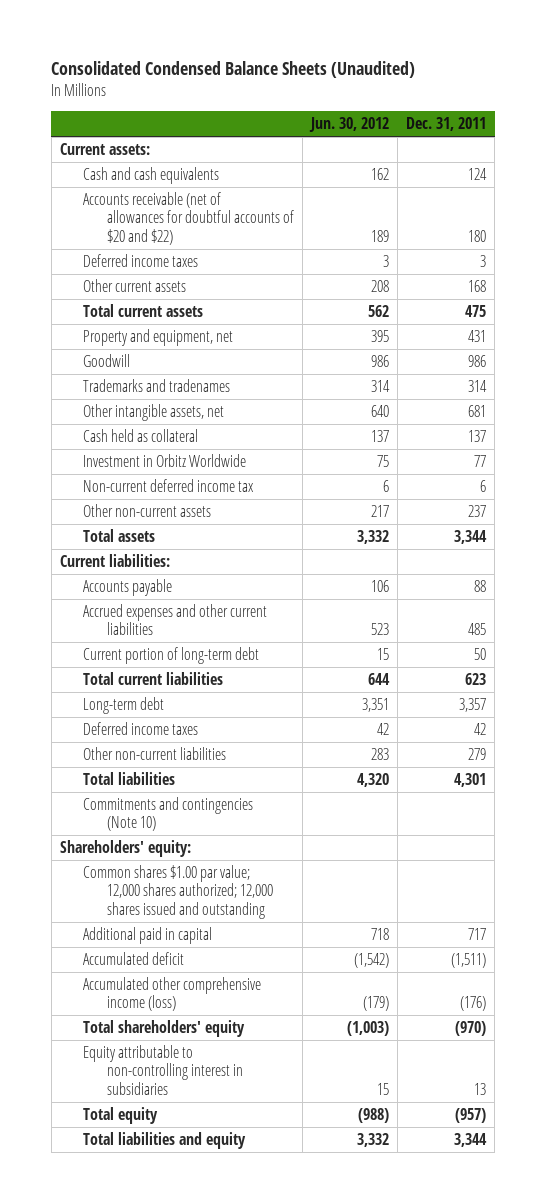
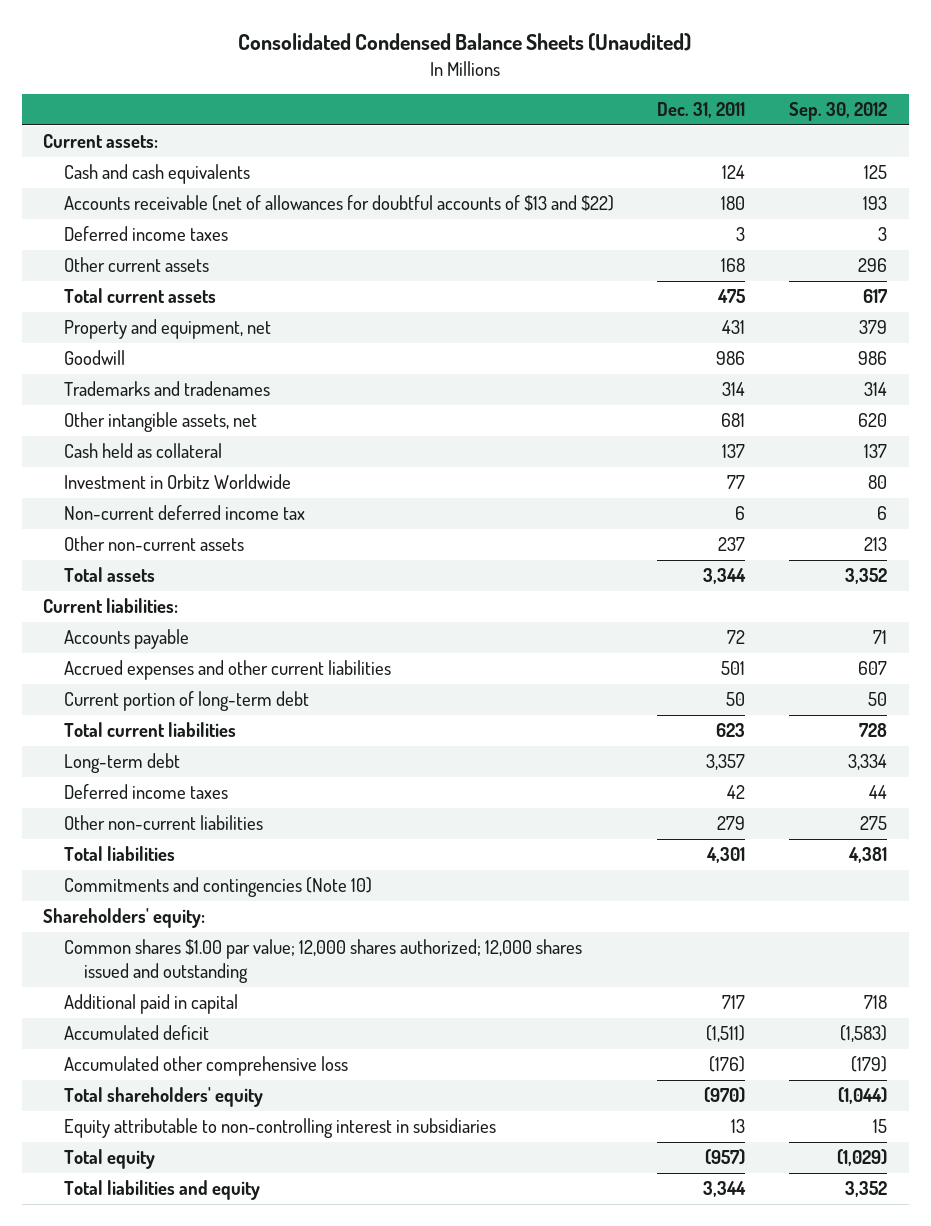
- | Jun. 30, 2012 | Dec. 31, 2011
+ | Dec. 31, 2011 | Sep. 30, 2012
- Accounts receivable (net of allowances for doubtful accounts of $20 and $22) | 189 | 180
+ Accounts receivable (net of allowances for doubtful accounts of $13 and $22) | 180 | 193
- Accounts payable | 106 | 88
- Accrued expenses and other current liabilities | 523 | 485
+ Accounts payable | 72 | 71
+ Accrued expenses and other current liabilities | 501 | 607
- Accumulated other comprehensive income (loss) | (179) | (176)
+ Accumulated other comprehensive loss | (176) | (179)

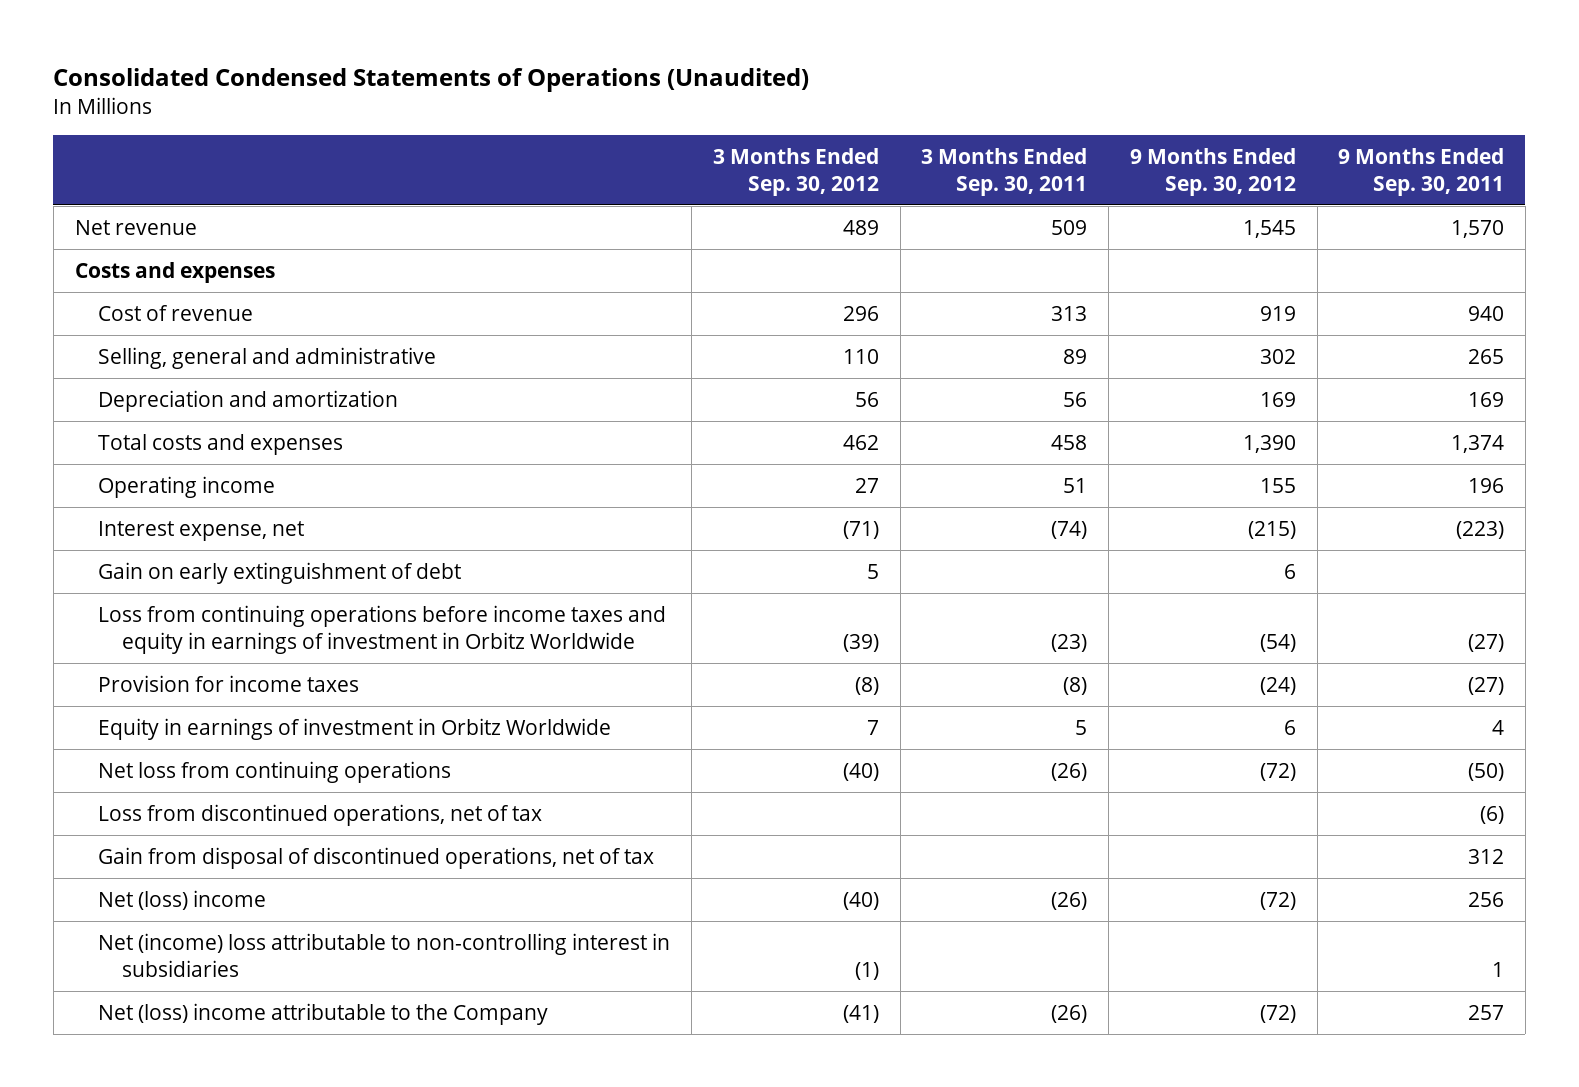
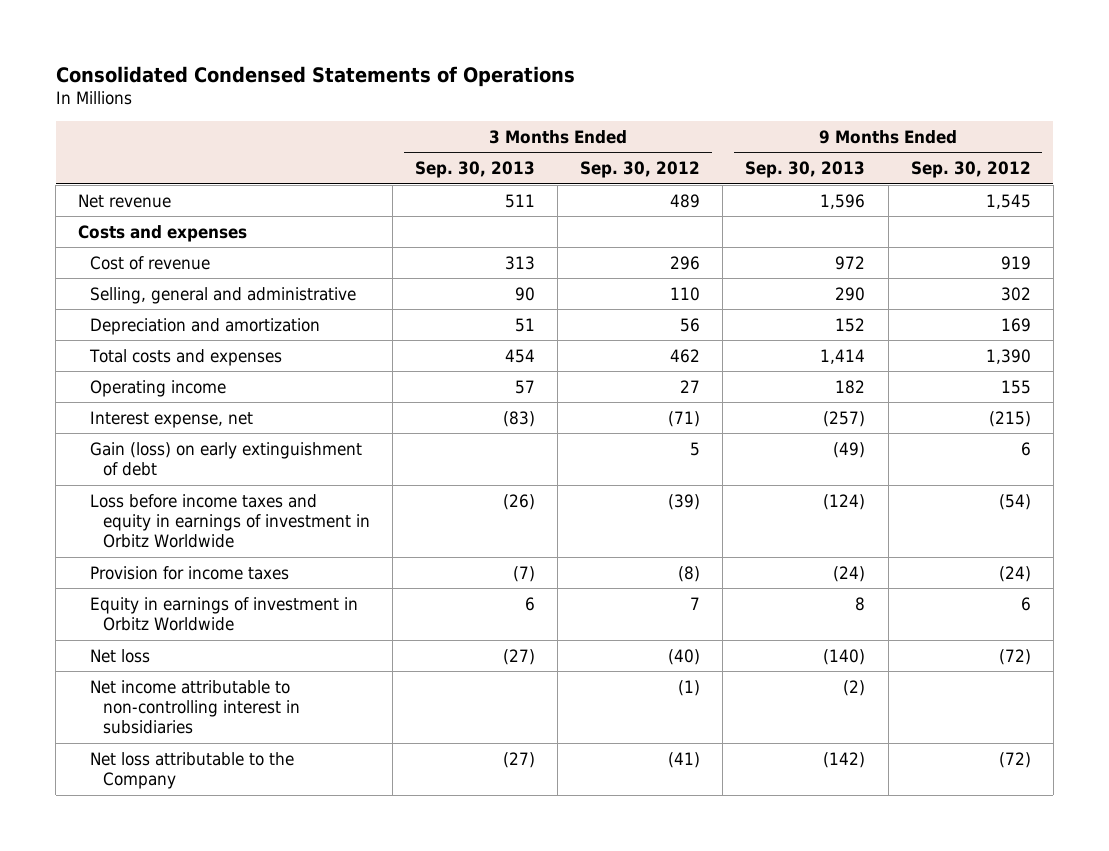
- Consolidated Condensed Statements of Operations (Unaudited)
+ Consolidated Condensed Statements of Operations
- | 3 Months Ended Sep. 30, 2012 | 3 Months Ended Sep. 30, 2011 | 9 Months Ended Sep. 30, 2012 | 9 Months Ended Sep. 30, 2011
+ | 3 Months Ended Sep. 30, 2013 | 3 Months Ended Sep. 30, 2012 | 9 Months Ended Sep. 30, 2013 | 9 Months Ended Sep. 30, 2012
- Gain on early extinguishment of debt | 5 | | 6 |
- Loss from continuing operations before income taxes and equity in earnings of investment in Orbitz Worldwide | (39) | (23) | (54) | (27)
+ Gain (loss) on early extinguishment of debt | | 5 | (49) | 6
+ Loss before income taxes and equity in earnings of investment in Orbitz Worldwide | (26) | (39) | (124) | (54)
- Net loss from continuing operations | (40) | (26) | (72) | (50)
- Loss from discontinued operations, net of tax | | | | (6)
- Gain from disposal of discontinued operations, net of tax | | | | 312
- Net (loss) income | (40) | (26) | (72) | 256
- Net (income) loss attributable to non-controlling interest in subsidiaries | (1) | | | 1
- Net (loss) income attributable to the Company | (41) | (26) | (72) | 257
+ Net loss | (27) | (40) | (140) | (72)
+ Net income attributable to non-controlling interest in subsidiaries | | (1) | (2) |
+ Net loss attributable to the Company | (27) | (41) | (142) | (72)

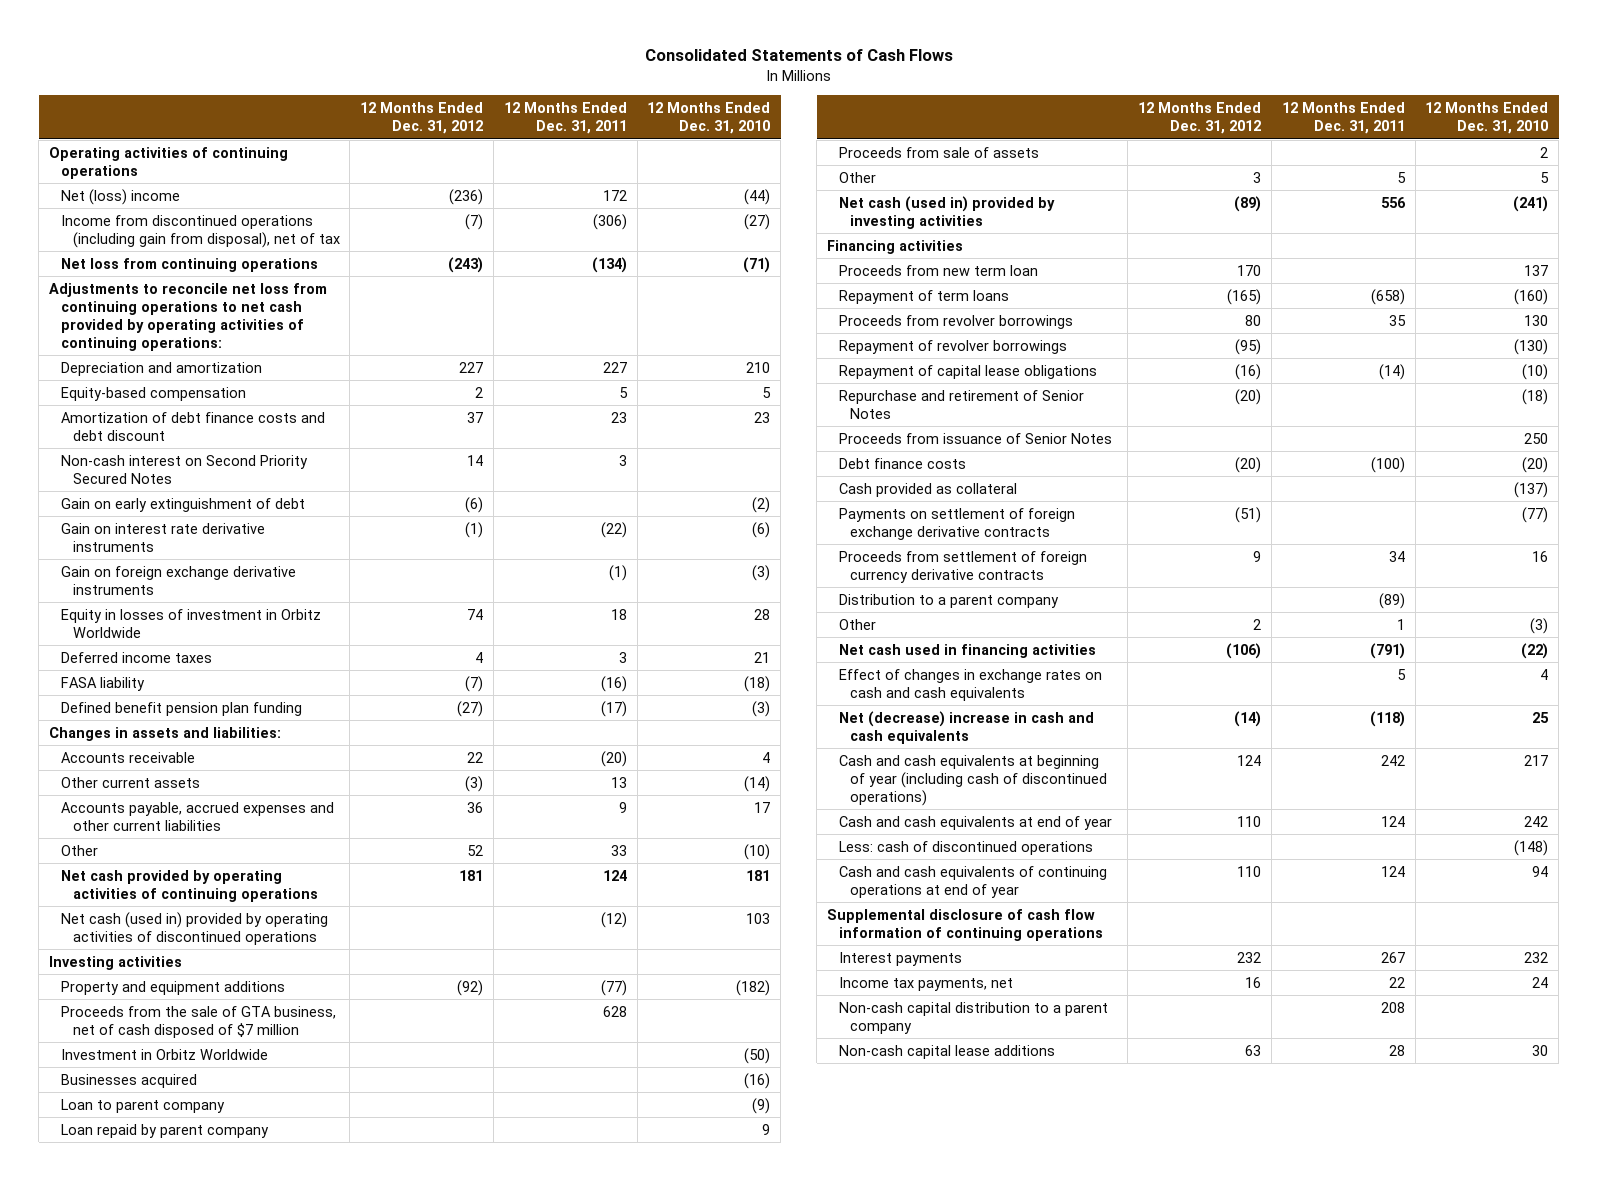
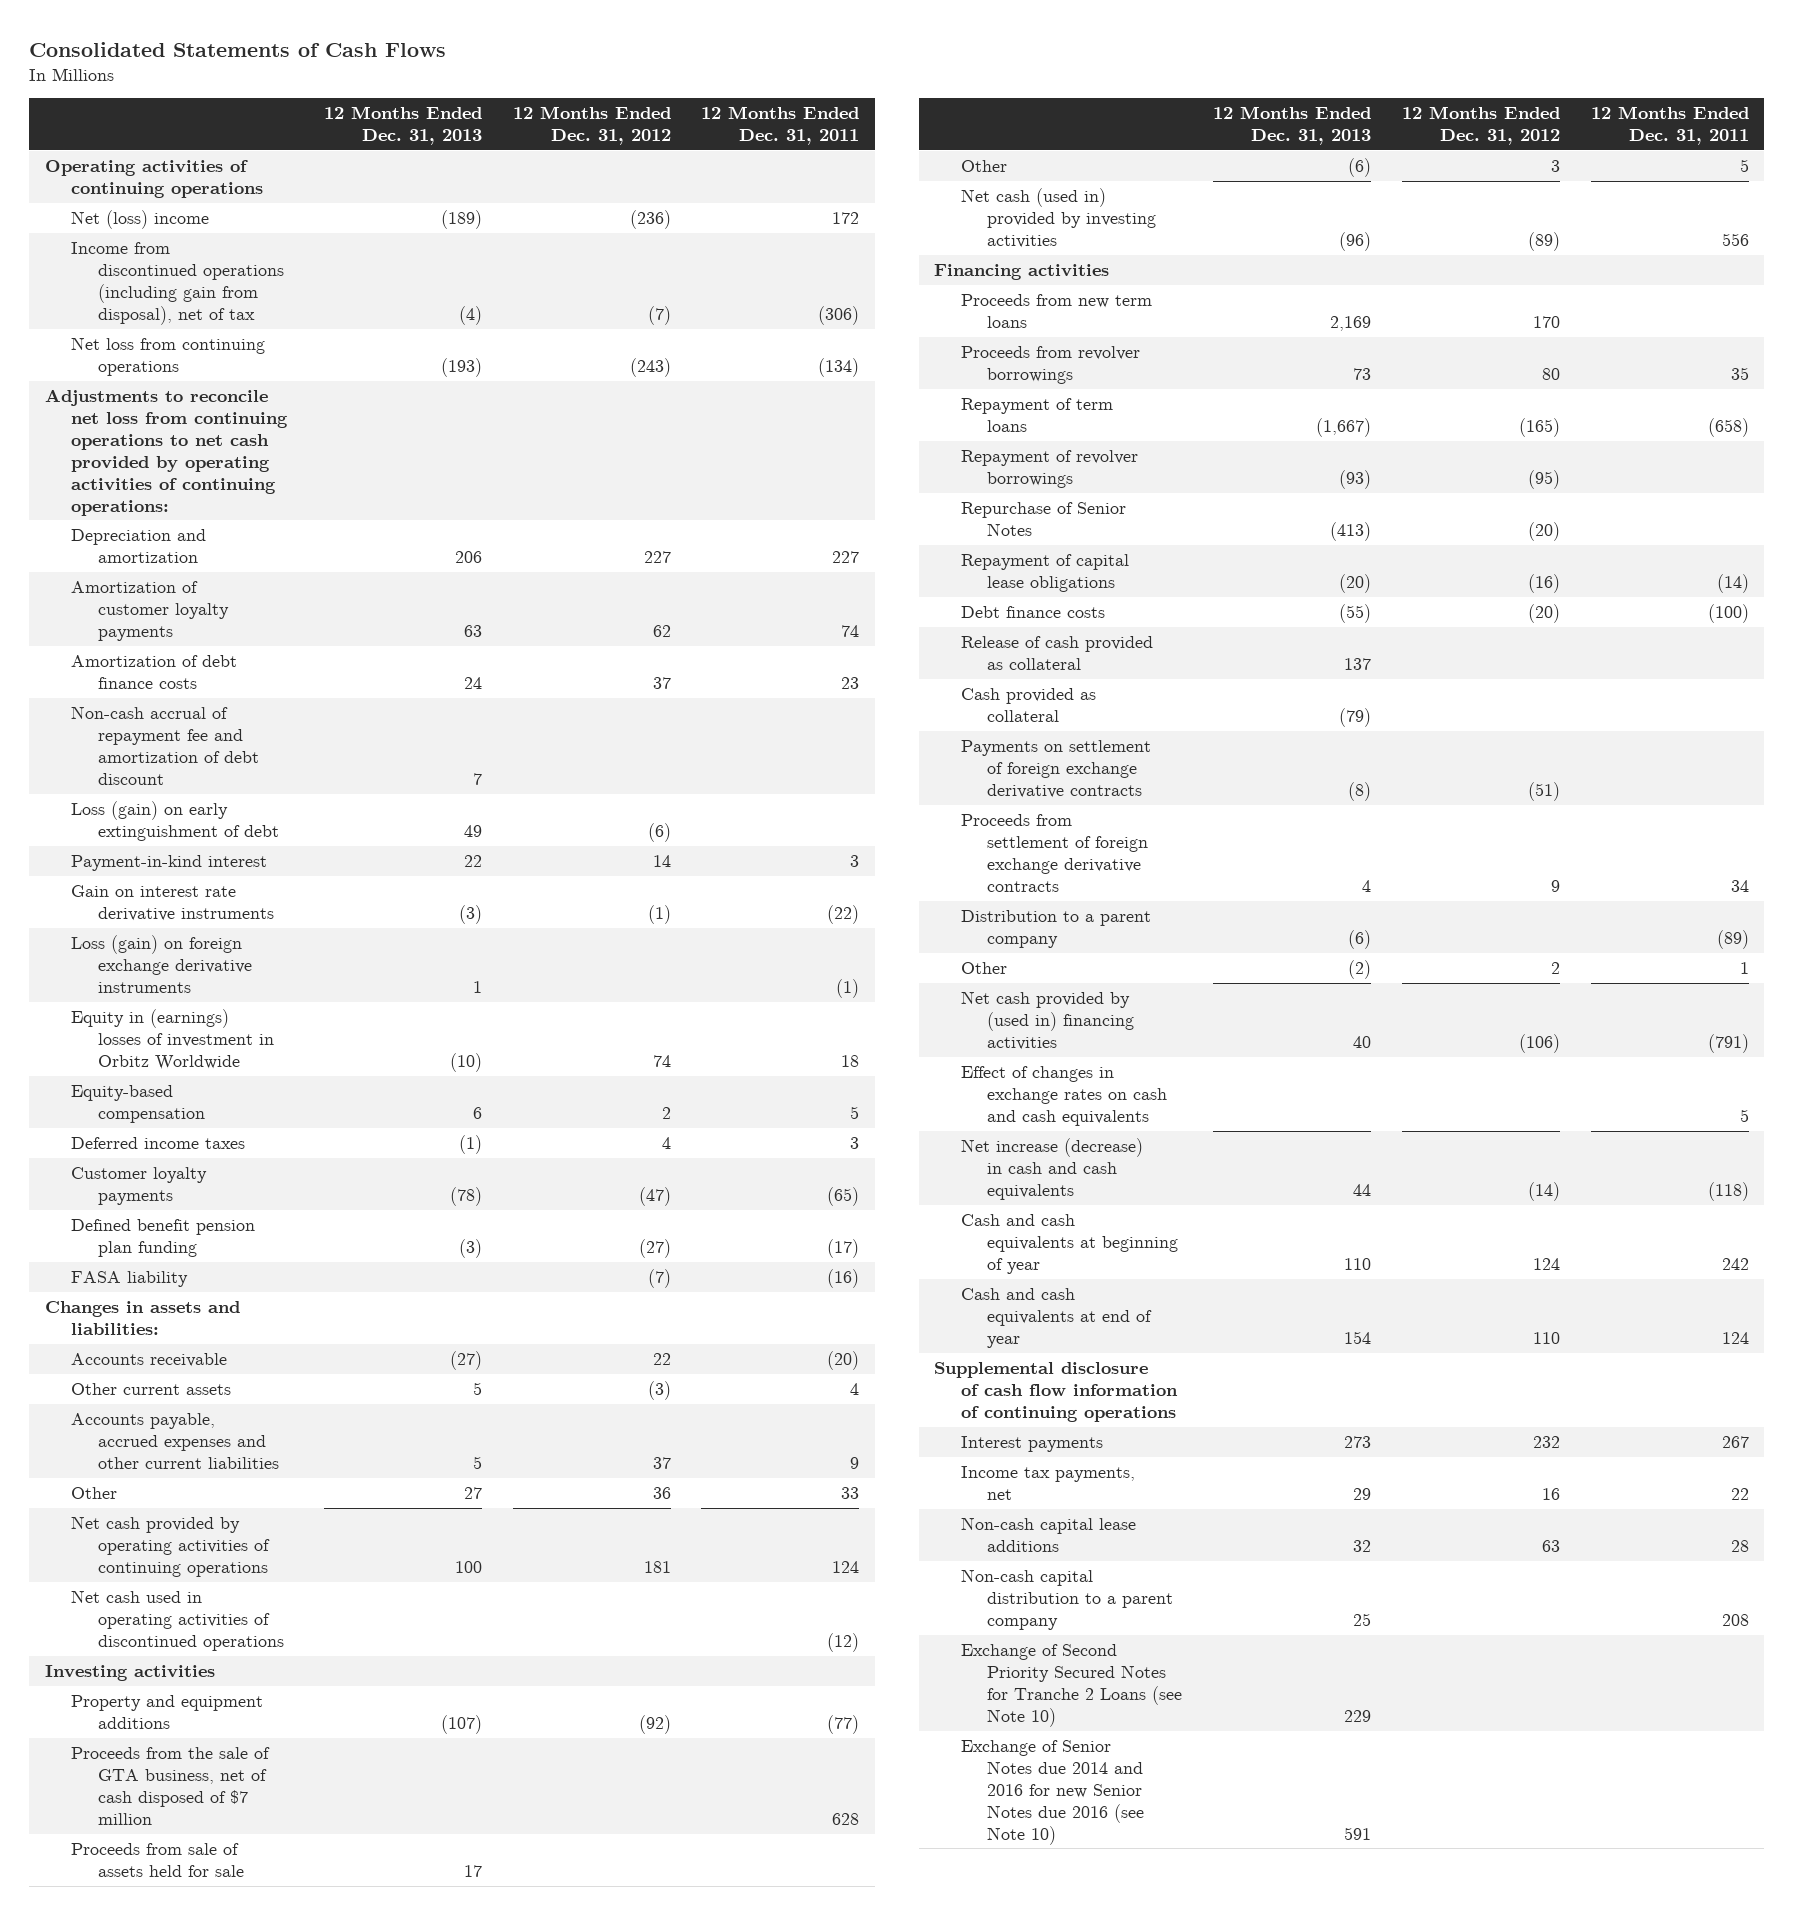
- | 12 Months Ended Dec. 31, 2012 | 12 Months Ended Dec. 31, 2011 | 12 Months Ended Dec. 31, 2010
+ | 12 Months Ended Dec. 31, 2013 | 12 Months Ended Dec. 31, 2012 | 12 Months Ended Dec. 31, 2011
- Amortization of debt finance costs and debt discount | 37 | 23 | 23
- Non-cash interest on Second Priority Secured Notes | 14 | 3 |
- Gain on early extinguishment of debt | (6) | | (2)
+ Amortization of customer loyalty payments | 63 | 62 | 74
+ Amortization of debt finance costs | 24 | 37 | 23
+ Non-cash accrual of repayment fee and amortization of debt discount | 7 | |
+ Loss (gain) on early extinguishment of debt | 49 | (6) |
+ Payment-in-kind interest | 22 | 14 | 3
- Gain on foreign exchange derivative instruments | | (1) | (3)
- Equity in losses of investment in Orbitz Worldwide | 74 | 18 | 28
+ Loss (gain) on foreign exchange derivative instruments | 1 | | (1)
+ Equity in (earnings) losses of investment in Orbitz Worldwide | (10) | 74 | 18
moved down: Equity-based compensation | 6 | 2 | 5
+ Customer loyalty payments | (78) | (47) | (65)
moved down: FASA liability | | (7) | (16)
- Other current assets | (3) | 13 | (14)
- Accounts payable, accrued expenses and other current liabilities | 36 | 9 | 17
- Other | 52 | 33 | (10)
+ Other current assets | 5 | (3) | 4
+ Accounts payable, accrued expenses and other current liabilities | 5 | 37 | 9
+ Other | 27 | 36 | 33
- Net cash (used in) provided by operating activities of discontinued operations | | (12) | 103
+ Net cash used in operating activities of discontinued operations | | | (12)
- Investment in Orbitz Worldwide | | | (50)
- Businesses acquired | | | (16)
- Loan to parent company | | | (9)
- Loan repaid by parent company | | | 9
- Proceeds from sale of assets | | | 2
+ Proceeds from sale of assets held for sale | 17 | |
- Proceeds from new term loan | 170 | | 137
+ Proceeds from new term loans | 2,169 | 170 |
moved down: Repayment of term loans | (1,667) | (165) | (658)
+ Repurchase of Senior Notes | (413) | (20) |
- Repurchase and retirement of Senior Notes | (20) | | (18)
- Proceeds from issuance of Senior Notes | | | 250
+ Release of cash provided as collateral | 137 | |
- Proceeds from settlement of foreign currency derivative contracts | 9 | 34 | 16
+ Proceeds from settlement of foreign exchange derivative contracts | 4 | 9 | 34
- Net cash used in financing activities | (106) | (791) | (22)
+ Net cash provided by (used in) financing activities | 40 | (106) | (791)
- Net (decrease) increase in cash and cash equivalents | (14) | (118) | 25
- Cash and cash equivalents at beginning of year (including cash of discontinued operations) | 124 | 242 | 217
+ Net increase (decrease) in cash and cash equivalents | 44 | (14) | (118)
+ Cash and cash equivalents at beginning of year | 110 | 124 | 242
- Less: cash of discontinued operations | | | (148)
- Cash and cash equivalents of continuing operations at end of year | 110 | 124 | 94
moved down: Non-cash capital distribution to a parent company | 25 | | 208
+ Exchange of Second Priority Secured Notes for Tranche 2 Loans (see Note 10) | 229 | |
+ Exchange of Senior Notes due 2014 and 2016 for new Senior Notes due 2016 (see Note 10) | 591 | |

